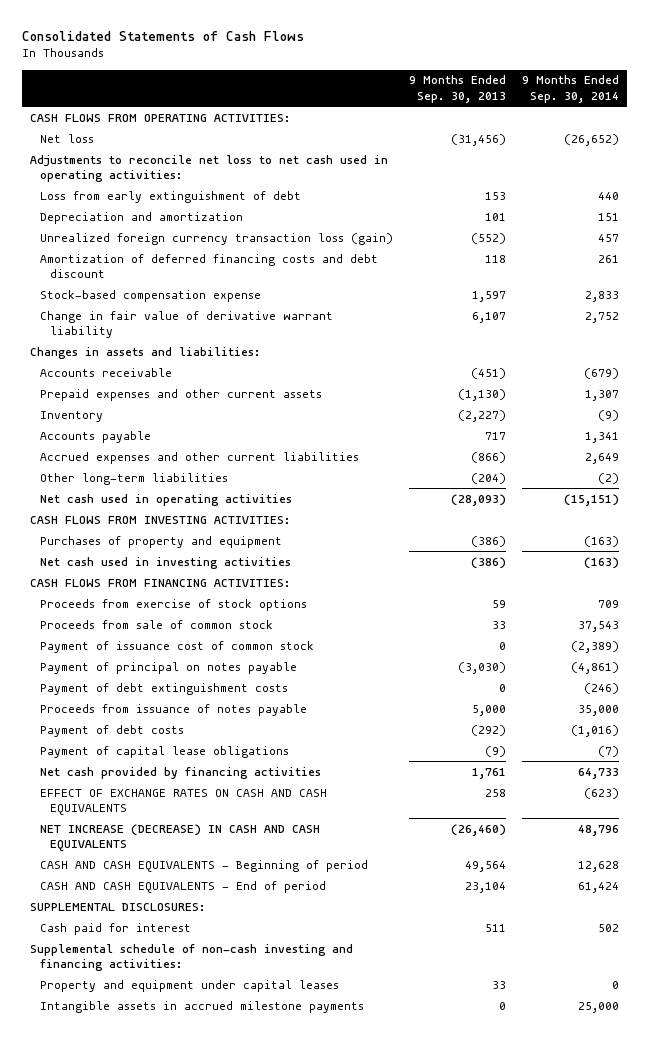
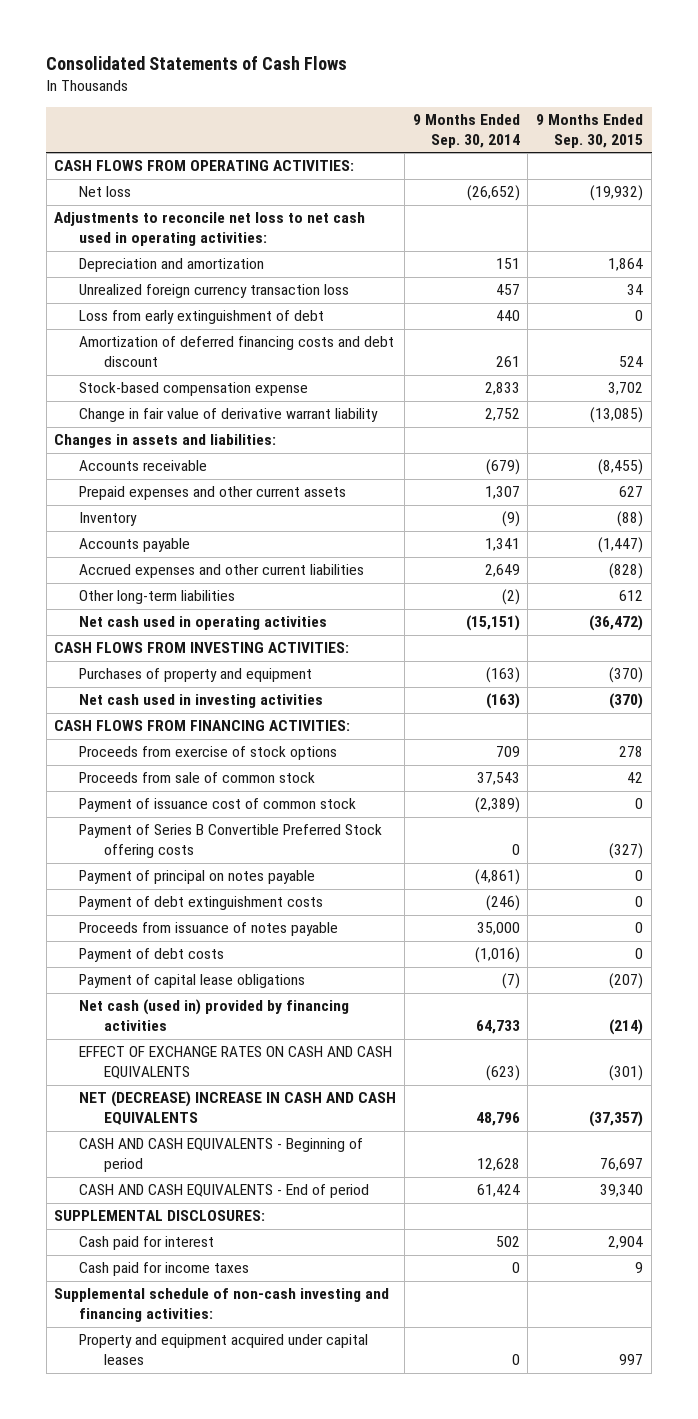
- | 9 Months Ended Sep. 30, 2013 | 9 Months Ended Sep. 30, 2014
+ | 9 Months Ended Sep. 30, 2014 | 9 Months Ended Sep. 30, 2015
- Unrealized foreign currency transaction loss (gain) | (552) | 457
+ Unrealized foreign currency transaction loss | 457 | 34
moved down: Loss from early extinguishment of debt | 440 | 0
+ Payment of Series B Convertible Preferred Stock offering costs | 0 | (327)
- Net cash provided by financing activities | 1,761 | 64,733
+ Net cash (used in) provided by financing activities | 64,733 | (214)
- NET INCREASE (DECREASE) IN CASH AND CASH EQUIVALENTS | (26,460) | 48,796
+ NET (DECREASE) INCREASE IN CASH AND CASH EQUIVALENTS | 48,796 | (37,357)
+ Cash paid for income taxes | 0 | 9
- Property and equipment under capital leases | 33 | 0
- Intangible assets in accrued milestone payments | 0 | 25,000
+ Property and equipment acquired under capital leases | 0 | 997

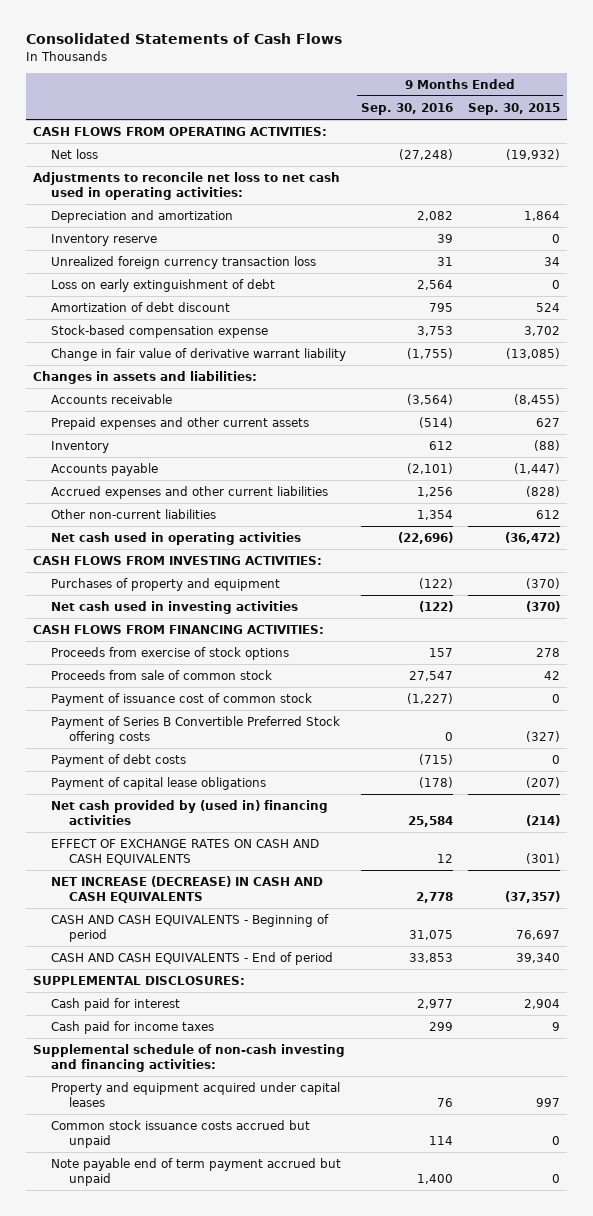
- | 9 Months Ended Sep. 30, 2014 | 9 Months Ended Sep. 30, 2015
+ | 9 Months Ended Sep. 30, 2016 | 9 Months Ended Sep. 30, 2015
+ Inventory reserve | 39 | 0
- Loss from early extinguishment of debt | 440 | 0
- Amortization of deferred financing costs and debt discount | 261 | 524
+ Loss on early extinguishment of debt | 2,564 | 0
+ Amortization of debt discount | 795 | 524
- Other long-term liabilities | (2) | 612
+ Other non-current liabilities | 1,354 | 612
- Payment of principal on notes payable | (4,861) | 0
- Payment of debt extinguishment costs | (246) | 0
- Proceeds from issuance of notes payable | 35,000 | 0
- Net cash (used in) provided by financing activities | 64,733 | (214)
+ Net cash provided by (used in) financing activities | 25,584 | (214)
- NET (DECREASE) INCREASE IN CASH AND CASH EQUIVALENTS | 48,796 | (37,357)
+ NET INCREASE (DECREASE) IN CASH AND CASH EQUIVALENTS | 2,778 | (37,357)
+ Common stock issuance costs accrued but unpaid | 114 | 0
+ Note payable end of term payment accrued but unpaid | 1,400 | 0

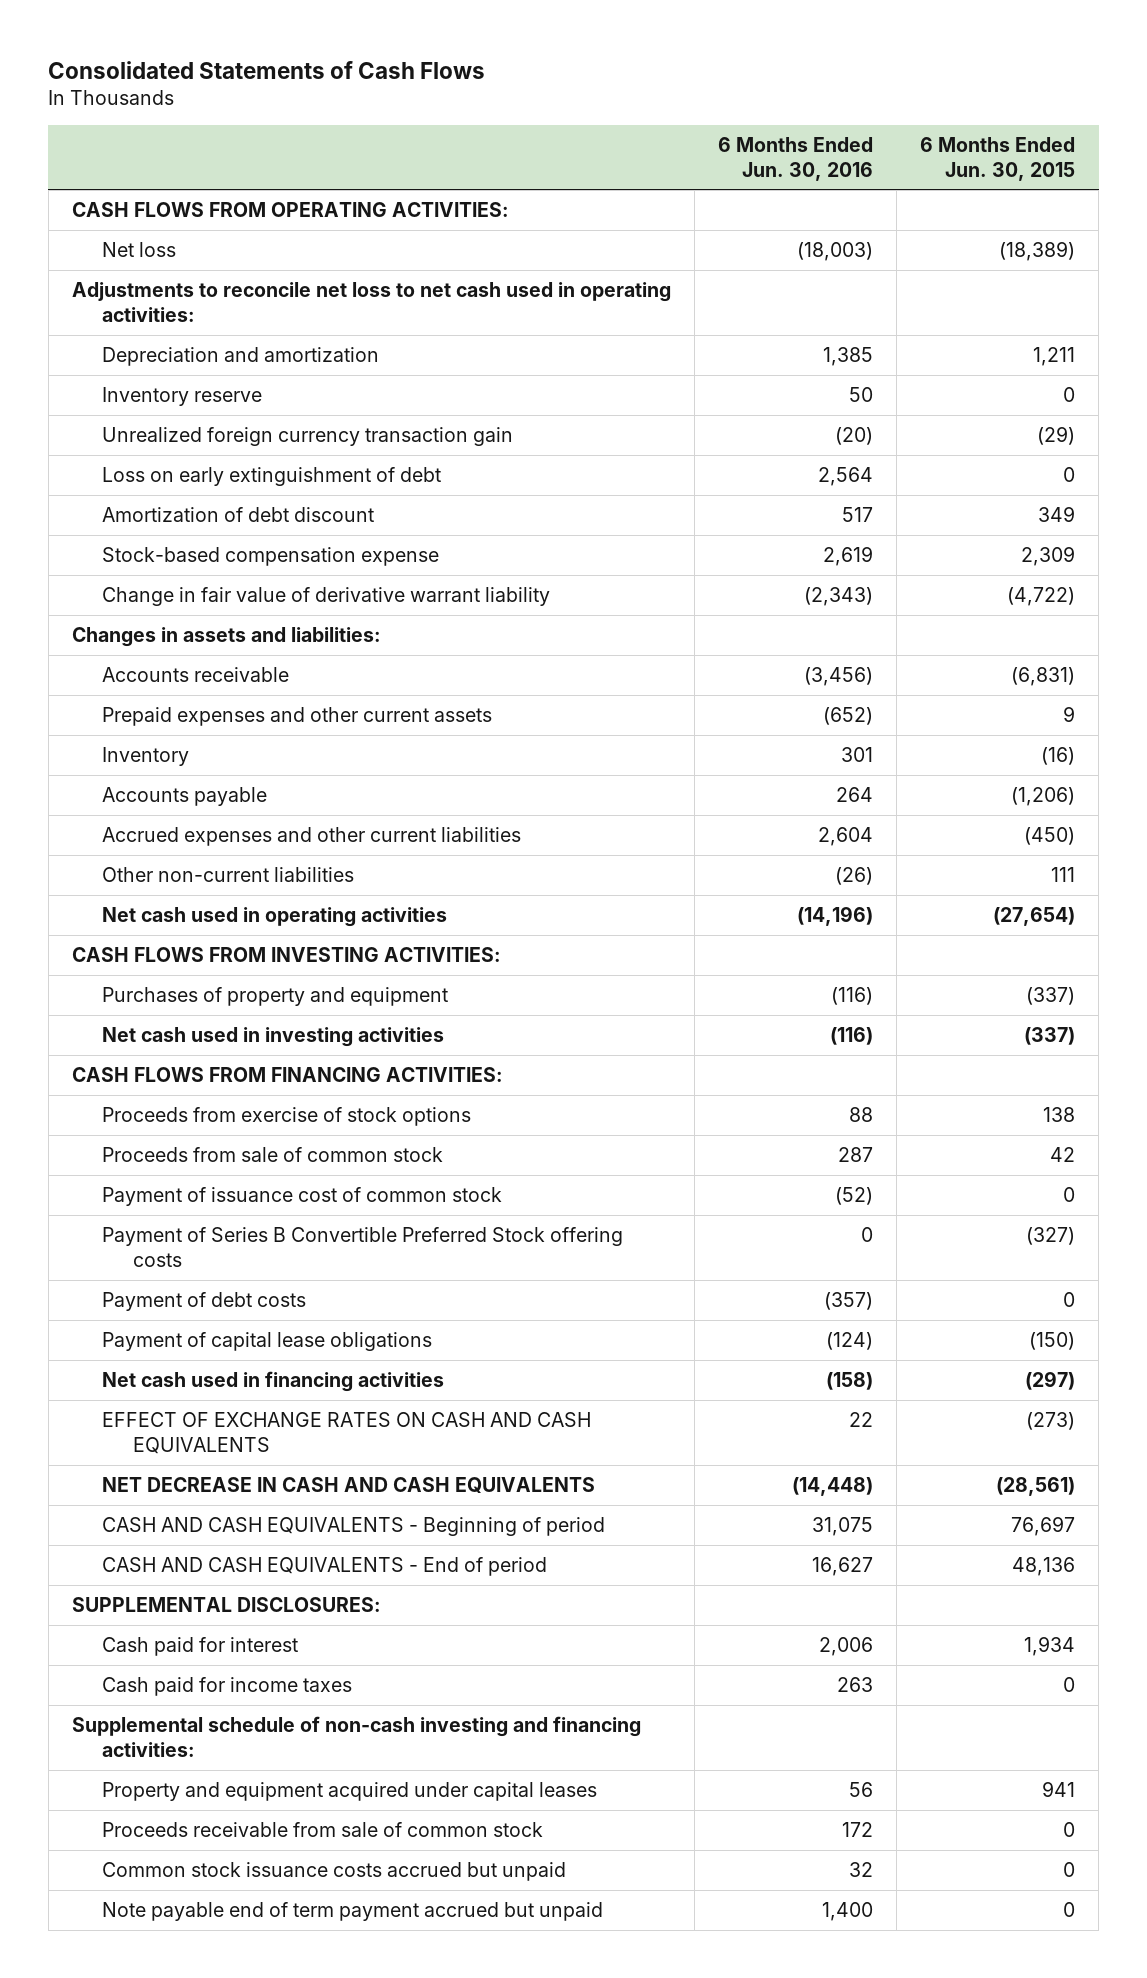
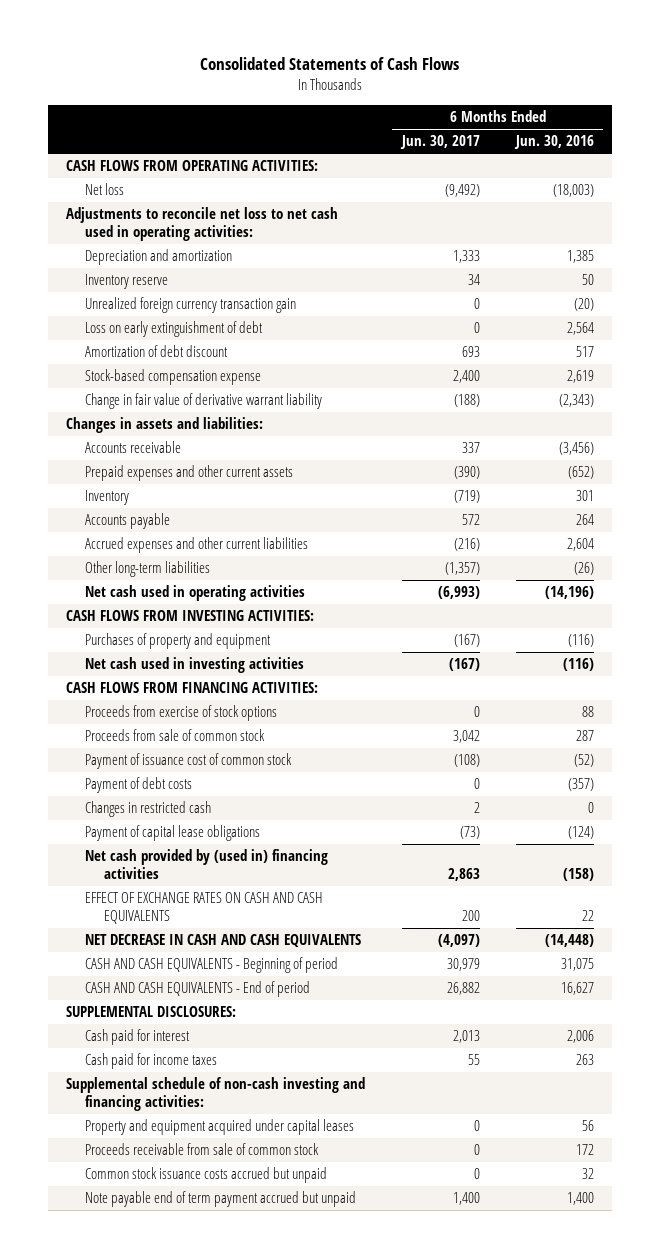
- | 6 Months Ended Jun. 30, 2016 | 6 Months Ended Jun. 30, 2015
+ | 6 Months Ended Jun. 30, 2017 | 6 Months Ended Jun. 30, 2016
- Other non-current liabilities | (26) | 111
+ Other long-term liabilities | (1,357) | (26)
- Payment of Series B Convertible Preferred Stock offering costs | 0 | (327)
+ Changes in restricted cash | 2 | 0
- Net cash used in financing activities | (158) | (297)
+ Net cash provided by (used in) financing activities | 2,863 | (158)

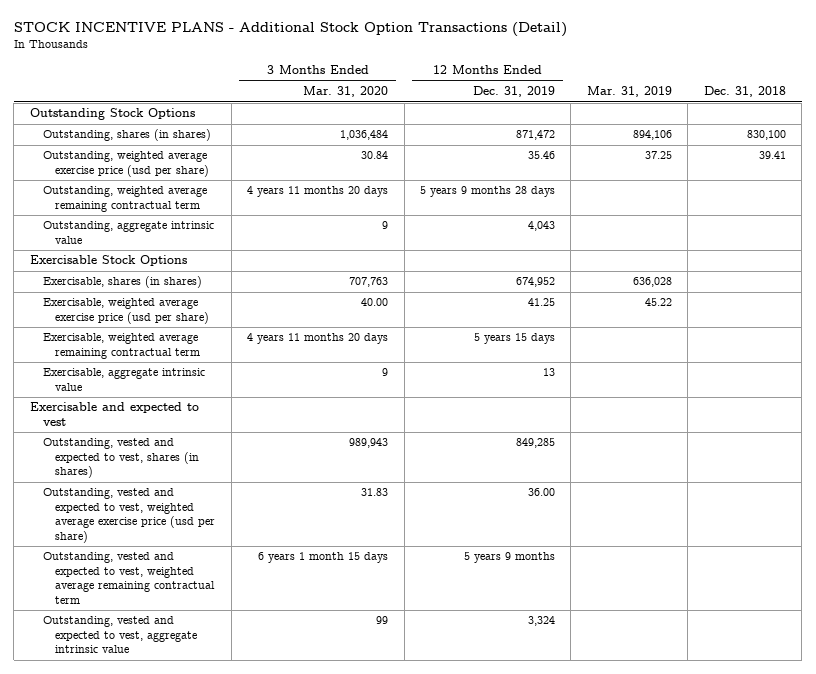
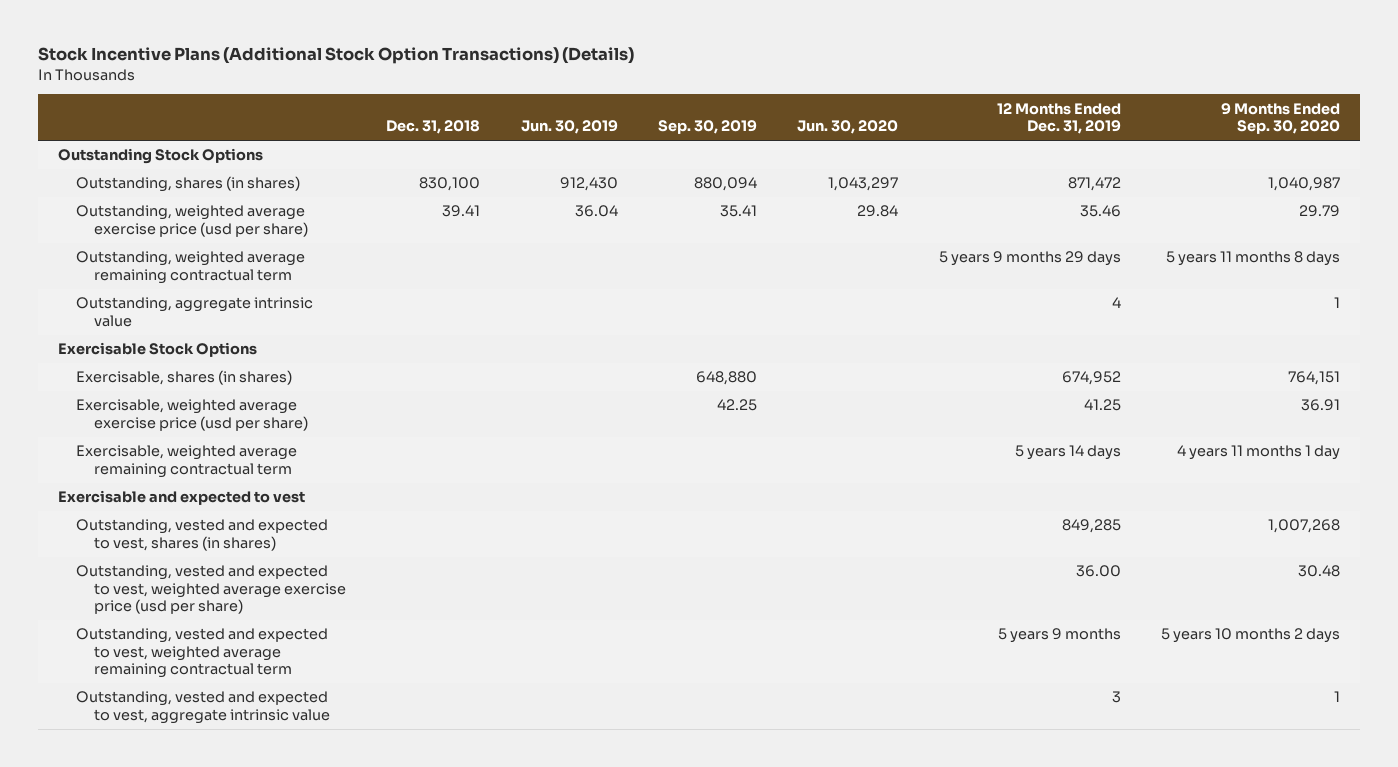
- STOCK INCENTIVE PLANS - Additional Stock Option Transactions (Detail)
+ Stock Incentive Plans (Additional Stock Option Transactions) (Details)
- | 3 Months Ended Mar. 31, 2020 | 12 Months Ended Dec. 31, 2019 | Mar. 31, 2019 | Dec. 31, 2018
+ | Dec. 31, 2018 | Jun. 30, 2019 | Sep. 30, 2019 | Jun. 30, 2020 | 12 Months Ended Dec. 31, 2019 | 9 Months Ended Sep. 30, 2020
- Outstanding, weighted average remaining contractual term | 4 years 11 months 20 days | 5 years 9 months 28 days | |
- Outstanding, aggregate intrinsic value | 9 | 4,043 | |
+ Outstanding, weighted average remaining contractual term | | | | | 5 years 9 months 29 days | 5 years 11 months 8 days
+ Outstanding, aggregate intrinsic value | | | | | 4 | 1
- Exercisable, weighted average remaining contractual term | 4 years 11 months 20 days | 5 years 15 days | |
- Exercisable, aggregate intrinsic value | 9 | 13 | |
+ Exercisable, weighted average remaining contractual term | | | | | 5 years 14 days | 4 years 11 months 1 day
- Outstanding, vested and expected to vest, aggregate intrinsic value | 99 | 3,324 | |
+ Outstanding, vested and expected to vest, aggregate intrinsic value | | | | | 3 | 1

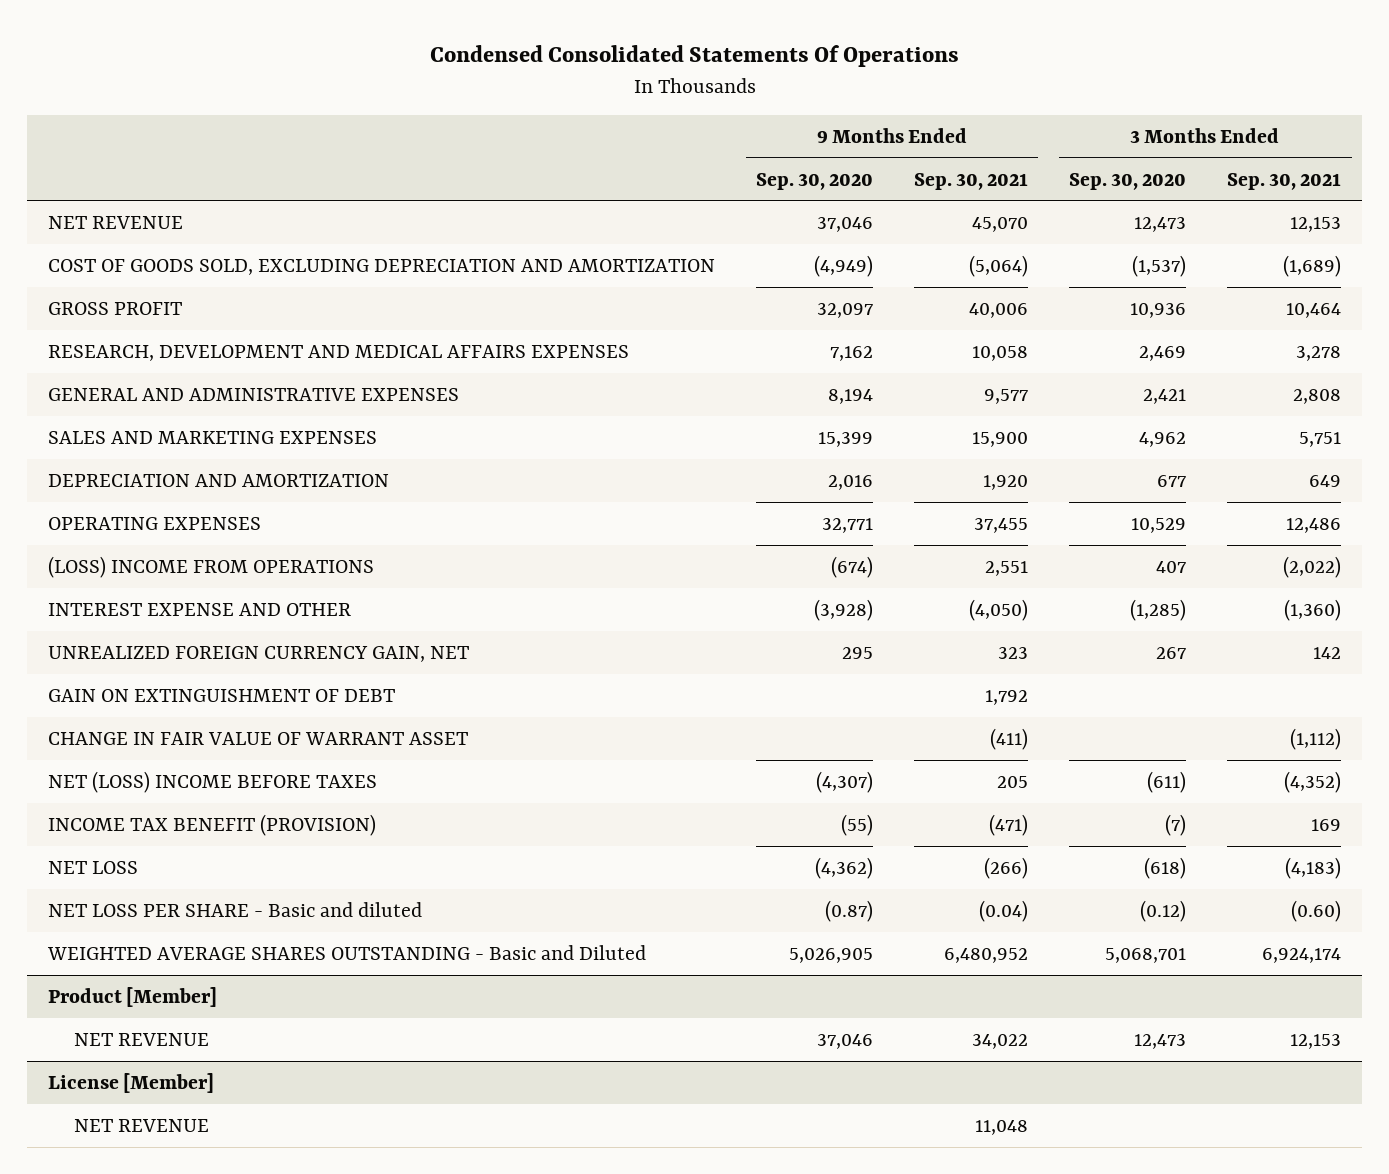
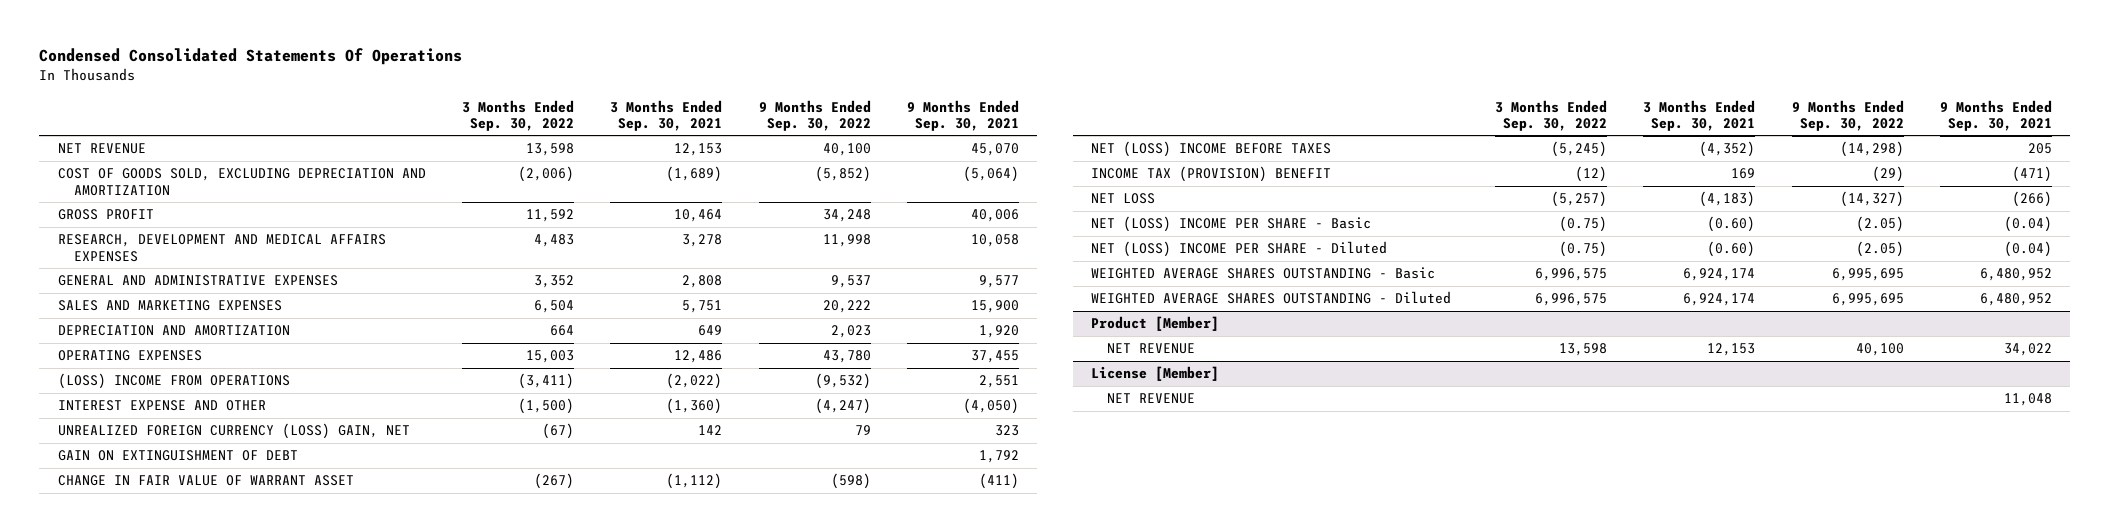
- | 9 Months Ended Sep. 30, 2020 | 9 Months Ended Sep. 30, 2021 | 3 Months Ended Sep. 30, 2020 | 3 Months Ended Sep. 30, 2021
+ | 3 Months Ended Sep. 30, 2022 | 3 Months Ended Sep. 30, 2021 | 9 Months Ended Sep. 30, 2022 | 9 Months Ended Sep. 30, 2021
- UNREALIZED FOREIGN CURRENCY GAIN, NET | 295 | 323 | 267 | 142
+ UNREALIZED FOREIGN CURRENCY (LOSS) GAIN, NET | (67) | 142 | 79 | 323
- INCOME TAX BENEFIT (PROVISION) | (55) | (471) | (7) | 169
+ INCOME TAX (PROVISION) BENEFIT | (12) | 169 | (29) | (471)
- NET LOSS PER SHARE - Basic and diluted | (0.87) | (0.04) | (0.12) | (0.60)
- WEIGHTED AVERAGE SHARES OUTSTANDING - Basic and Diluted | 5,026,905 | 6,480,952 | 5,068,701 | 6,924,174
+ NET (LOSS) INCOME PER SHARE - Basic | (0.75) | (0.60) | (2.05) | (0.04)
+ NET (LOSS) INCOME PER SHARE - Diluted | (0.75) | (0.60) | (2.05) | (0.04)
+ WEIGHTED AVERAGE SHARES OUTSTANDING - Basic | 6,996,575 | 6,924,174 | 6,995,695 | 6,480,952
+ WEIGHTED AVERAGE SHARES OUTSTANDING - Diluted | 6,996,575 | 6,924,174 | 6,995,695 | 6,480,952

